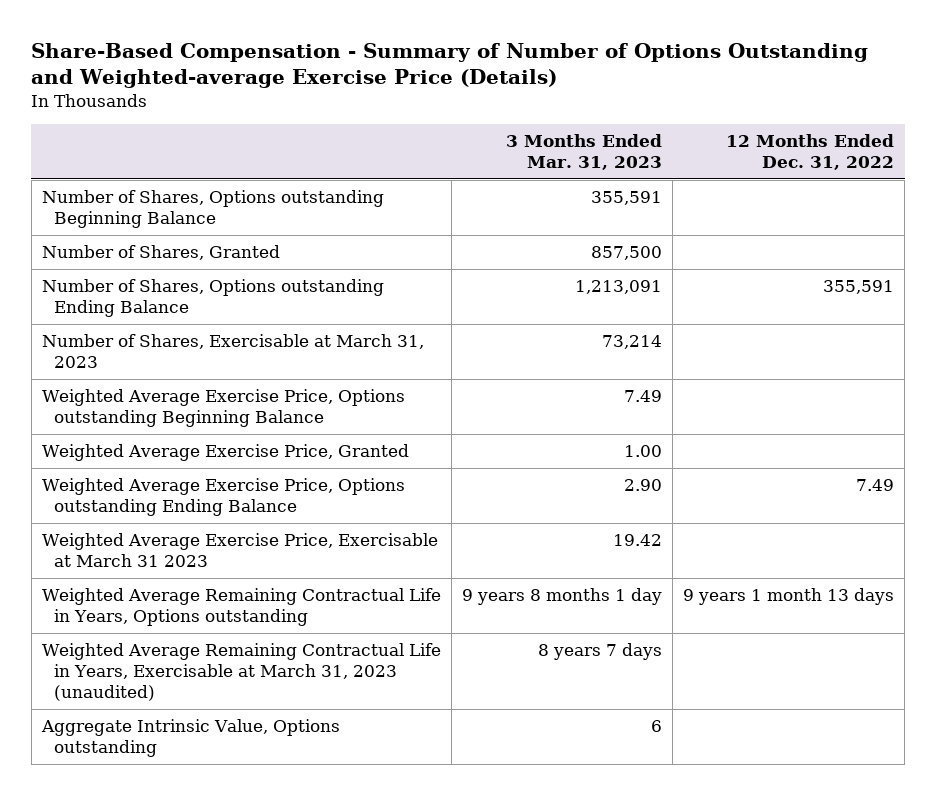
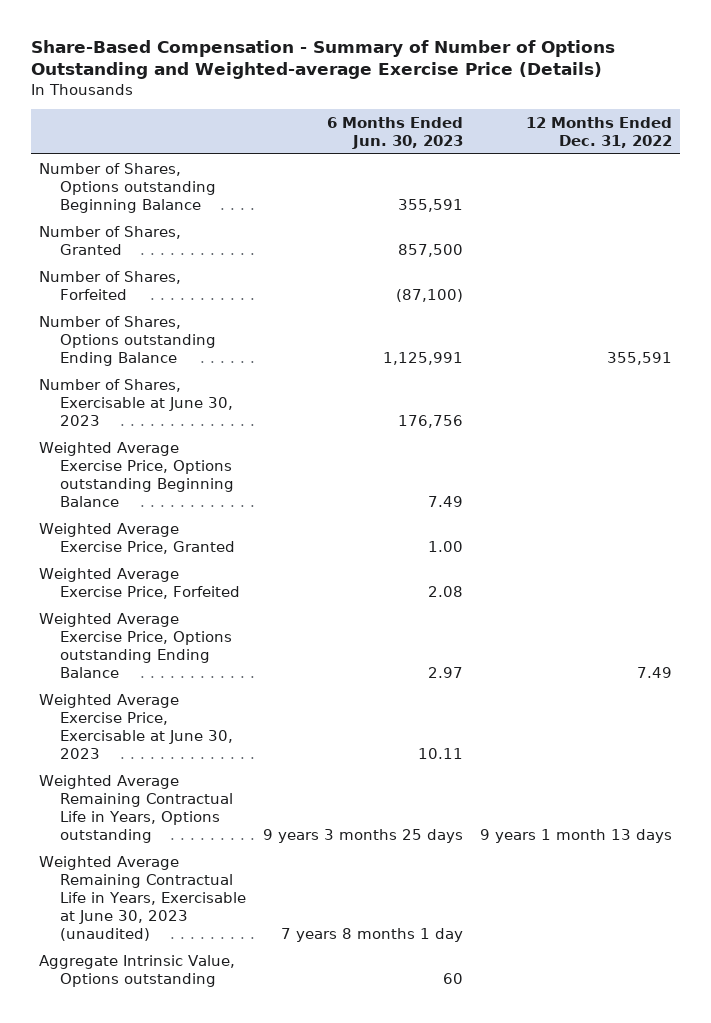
- | 3 Months Ended Mar. 31, 2023 | 12 Months Ended Dec. 31, 2022
+ | 6 Months Ended Jun. 30, 2023 | 12 Months Ended Dec. 31, 2022
+ Number of Shares, Forfeited | (87,100) |
- Number of Shares, Exercisable at March 31, 2023 | 73,214 |
+ Number of Shares, Exercisable at June 30, 2023 | 176,756 |
+ Weighted Average Exercise Price, Forfeited | 2.08 |
- Weighted Average Exercise Price, Exercisable at March 31 2023 | 19.42 |
+ Weighted Average Exercise Price, Exercisable at June 30, 2023 | 10.11 |
- Weighted Average Remaining Contractual Life in Years, Exercisable at March 31, 2023 (unaudited) | 8 years 7 days |
+ Weighted Average Remaining Contractual Life in Years, Exercisable at June 30, 2023 (unaudited) | 7 years 8 months 1 day |

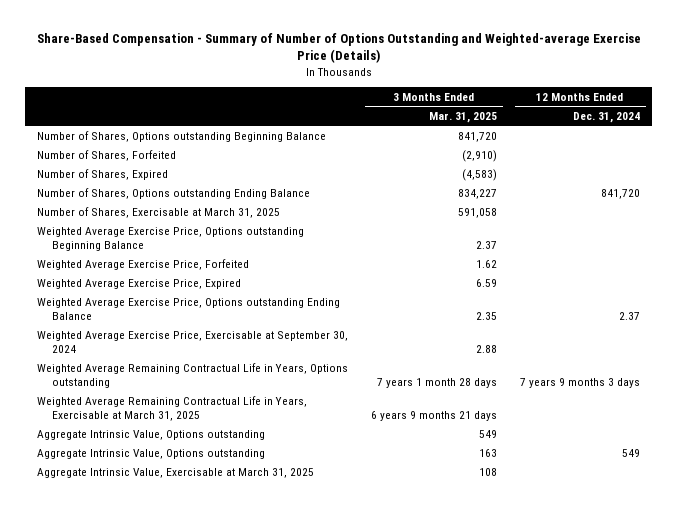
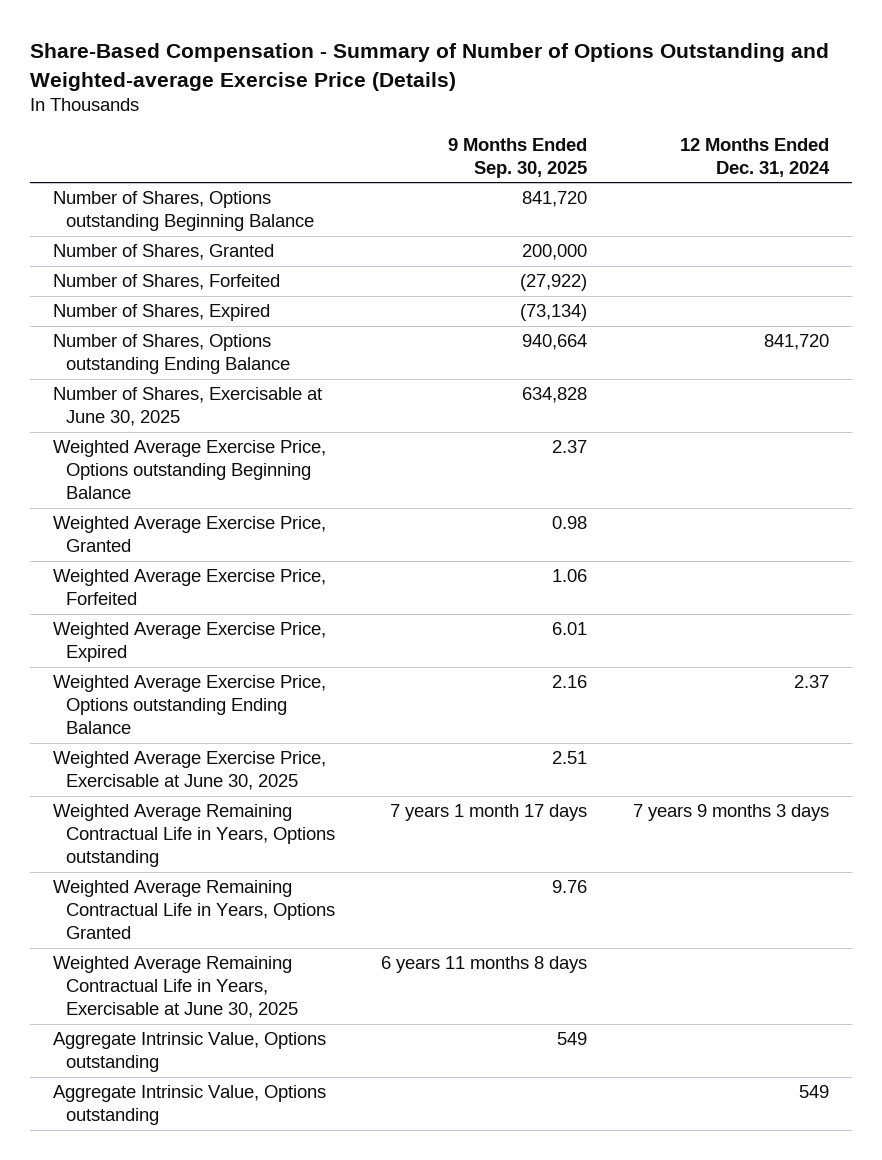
- | 3 Months Ended Mar. 31, 2025 | 12 Months Ended Dec. 31, 2024
+ | 9 Months Ended Sep. 30, 2025 | 12 Months Ended Dec. 31, 2024
+ Number of Shares, Granted | 200,000 |
- Number of Shares, Exercisable at March 31, 2025 | 591,058 |
+ Number of Shares, Exercisable at June 30, 2025 | 634,828 |
+ Weighted Average Exercise Price, Granted | 0.98 |
- Weighted Average Exercise Price, Exercisable at September 30, 2024 | 2.88 |
+ Weighted Average Exercise Price, Exercisable at June 30, 2025 | 2.51 |
- Weighted Average Remaining Contractual Life in Years, Exercisable at March 31, 2025 | 6 years 9 months 21 days |
+ Weighted Average Remaining Contractual Life in Years, Options Granted | 9.76 |
+ Weighted Average Remaining Contractual Life in Years, Exercisable at June 30, 2025 | 6 years 11 months 8 days |
- Aggregate Intrinsic Value, Exercisable at March 31, 2025 | 108 |

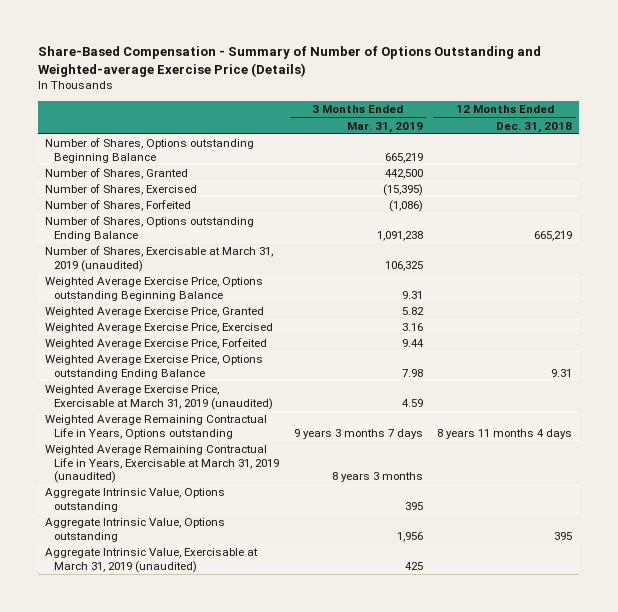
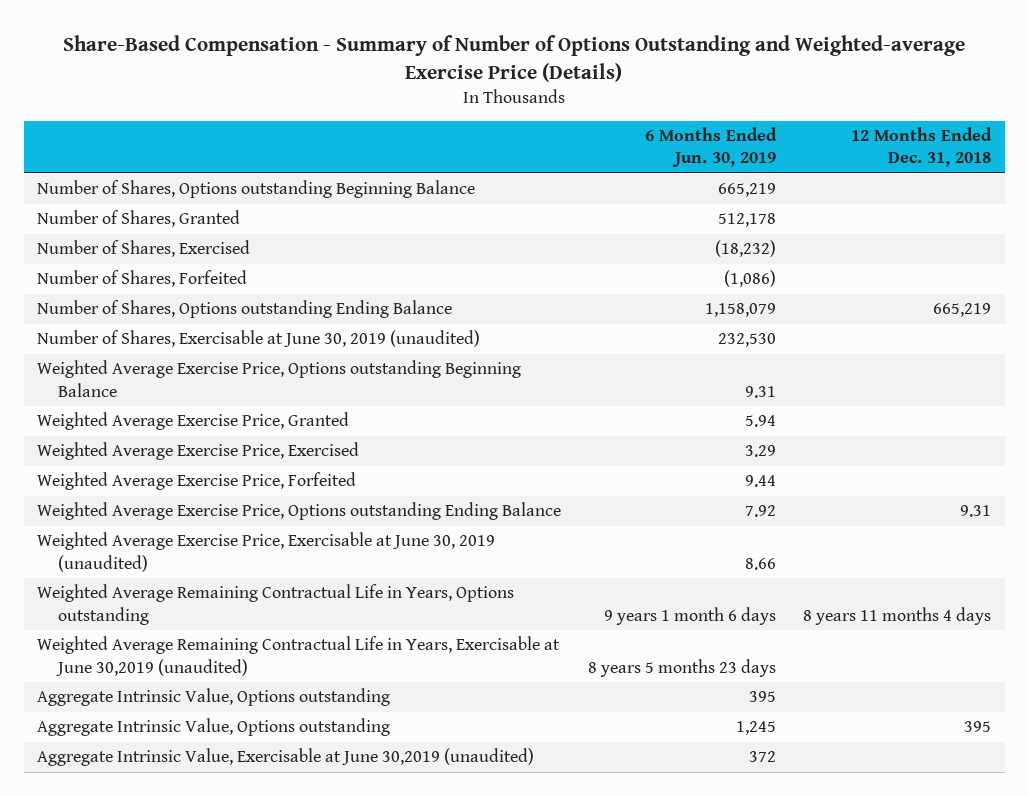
- | 3 Months Ended Mar. 31, 2019 | 12 Months Ended Dec. 31, 2018
+ | 6 Months Ended Jun. 30, 2019 | 12 Months Ended Dec. 31, 2018
- Number of Shares, Exercisable at March 31, 2019 (unaudited) | 106,325 |
+ Number of Shares, Exercisable at June 30, 2019 (unaudited) | 232,530 |
- Weighted Average Exercise Price, Exercisable at March 31, 2019 (unaudited) | 4.59 |
+ Weighted Average Exercise Price, Exercisable at June 30, 2019 (unaudited) | 8.66 |
- Weighted Average Remaining Contractual Life in Years, Exercisable at March 31, 2019 (unaudited) | 8 years 3 months |
+ Weighted Average Remaining Contractual Life in Years, Exercisable at June 30,2019 (unaudited) | 8 years 5 months 23 days |
- Aggregate Intrinsic Value, Exercisable at March 31, 2019 (unaudited) | 425 |
+ Aggregate Intrinsic Value, Exercisable at June 30,2019 (unaudited) | 372 |

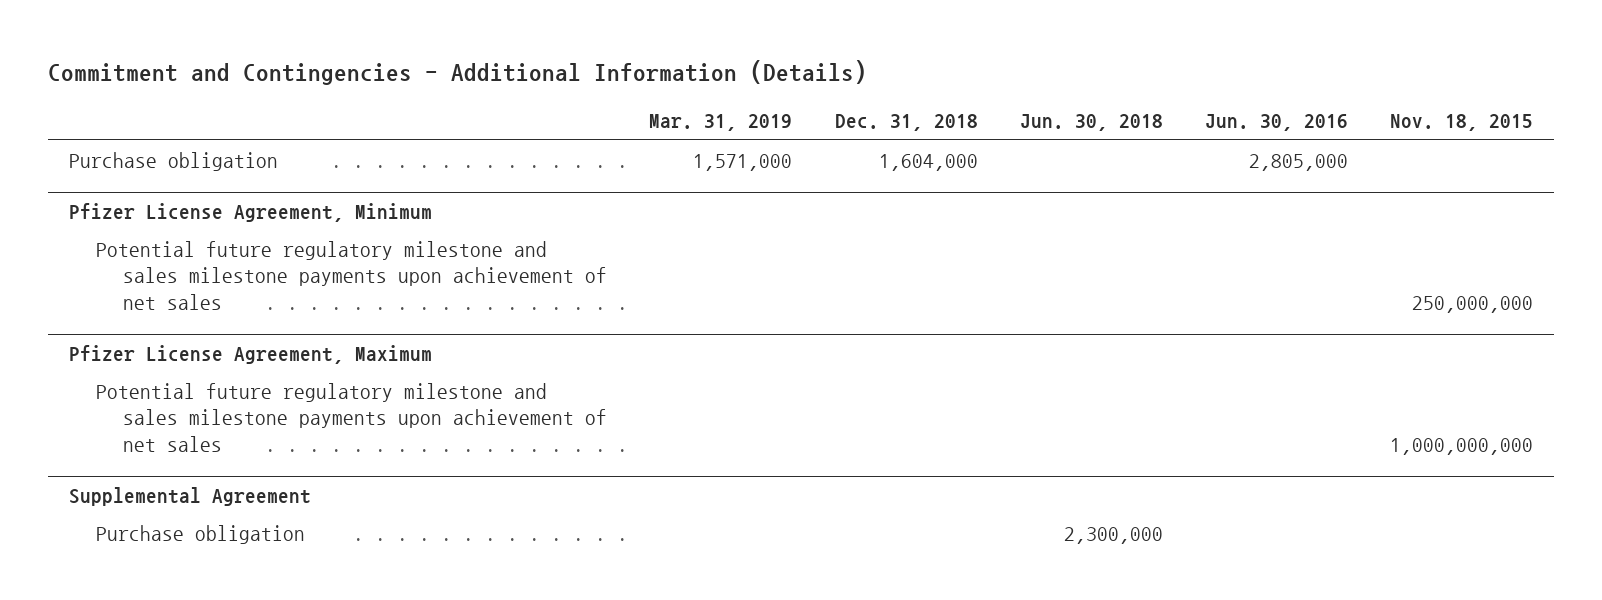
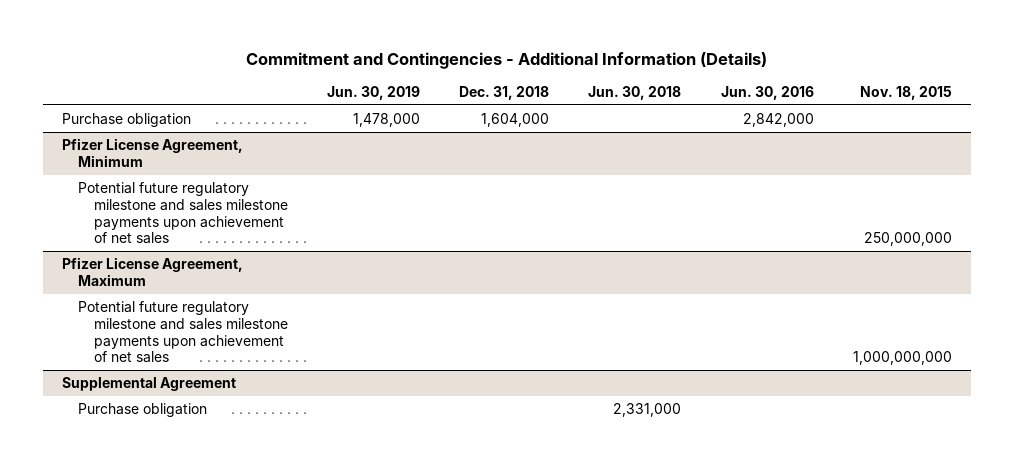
- | Mar. 31, 2019 | Dec. 31, 2018 | Jun. 30, 2018 | Jun. 30, 2016 | Nov. 18, 2015
+ | Jun. 30, 2019 | Dec. 31, 2018 | Jun. 30, 2018 | Jun. 30, 2016 | Nov. 18, 2015
- Purchase obligation | 1,571,000 | 1,604,000 | | 2,805,000 |
+ Purchase obligation | 1,478,000 | 1,604,000 | | 2,842,000 |
@ Supplemental Agreement
- Purchase obligation | | | 2,300,000 | |
+ Purchase obligation | | | 2,331,000 | |

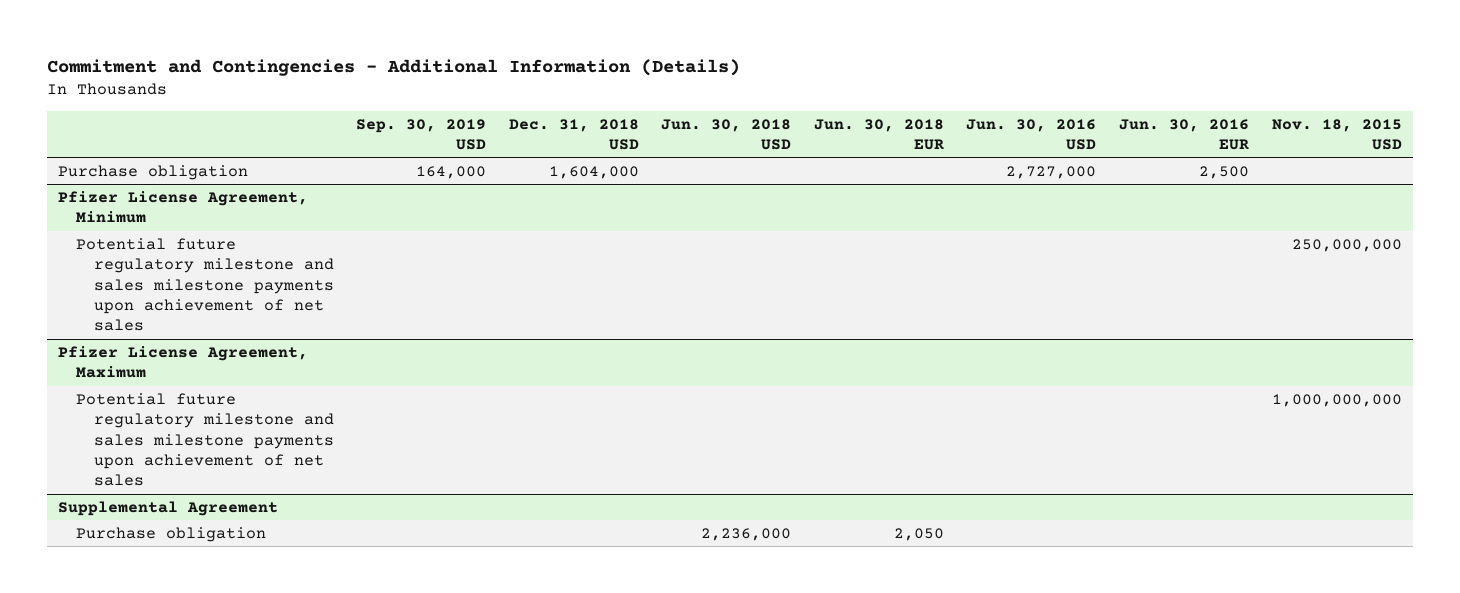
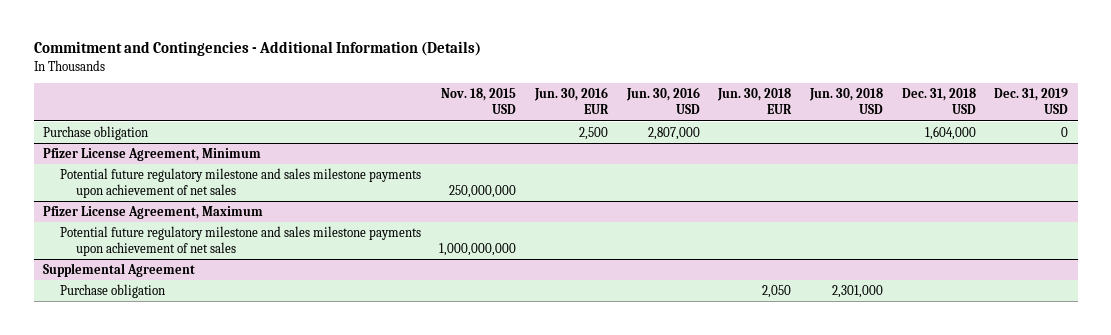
- | Sep. 30, 2019 USD | Dec. 31, 2018 USD | Jun. 30, 2018 USD | Jun. 30, 2018 EUR | Jun. 30, 2016 USD | Jun. 30, 2016 EUR | Nov. 18, 2015 USD
+ | Nov. 18, 2015 USD | Jun. 30, 2016 EUR | Jun. 30, 2016 USD | Jun. 30, 2018 EUR | Jun. 30, 2018 USD | Dec. 31, 2018 USD | Dec. 31, 2019 USD
- Purchase obligation | 164,000 | 1,604,000 | | | 2,727,000 | 2,500 |
+ Purchase obligation | | 2,500 | 2,807,000 | | | 1,604,000 | 0
@ Supplemental Agreement
- Purchase obligation | | | 2,236,000 | 2,050 | | |
+ Purchase obligation | | | | 2,050 | 2,301,000 | |

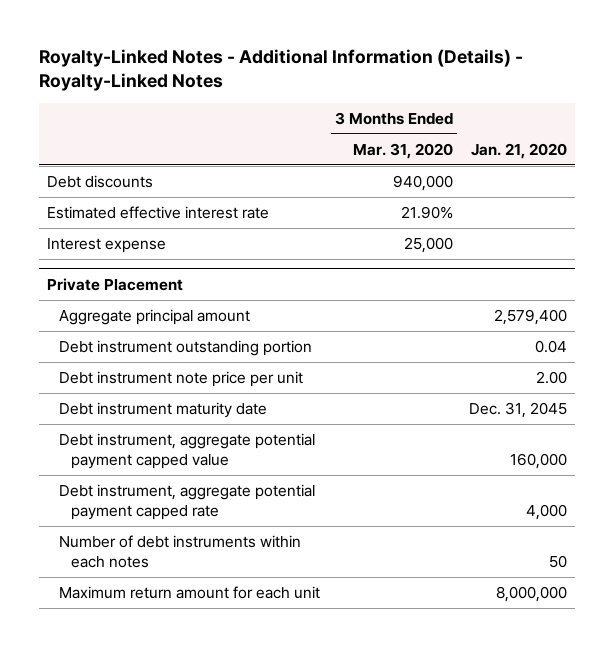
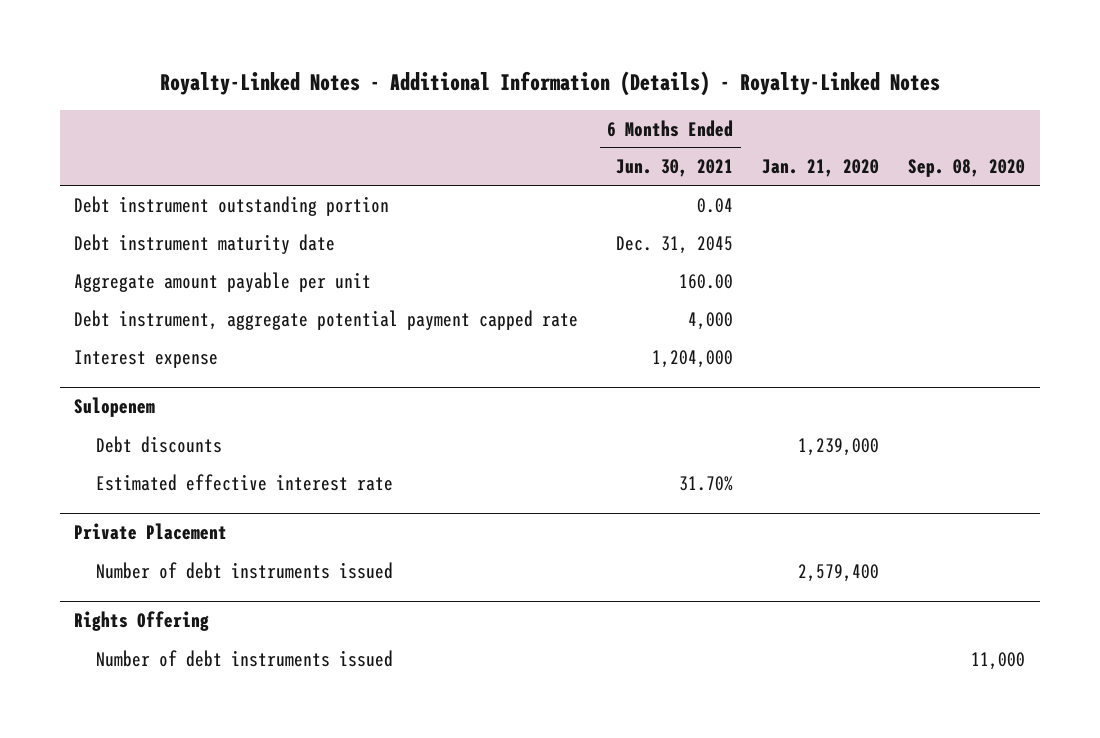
- | 3 Months Ended Mar. 31, 2020 | Jan. 21, 2020
+ | 6 Months Ended Jun. 30, 2021 | Jan. 21, 2020 | Sep. 08, 2020
- Debt discounts | 940,000 |
- Estimated effective interest rate | 21.90% |
+ Debt instrument outstanding portion | 0.04 | |
+ Debt instrument maturity date | Dec. 31, 2045 | |
+ Aggregate amount payable per unit | 160.00 | |
+ Debt instrument, aggregate potential payment capped rate | 4,000 | |
+ Sulopenem
+ Debt discounts | | 1,239,000 |
+ Estimated effective interest rate | 31.70% | |
@ Private Placement
- Aggregate principal amount | | 2,579,400
- Debt instrument outstanding portion | | 0.04
- Debt instrument note price per unit | | 2.00
- Debt instrument maturity date | | Dec. 31, 2045
- Debt instrument, aggregate potential payment capped value | | 160,000
- Debt instrument, aggregate potential payment capped rate | | 4,000
- Number of debt instruments within each notes | | 50
- Maximum return amount for each unit | | 8,000,000
+ Number of debt instruments issued | | 2,579,400 |
+ Rights Offering
+ Number of debt instruments issued | | | 11,000

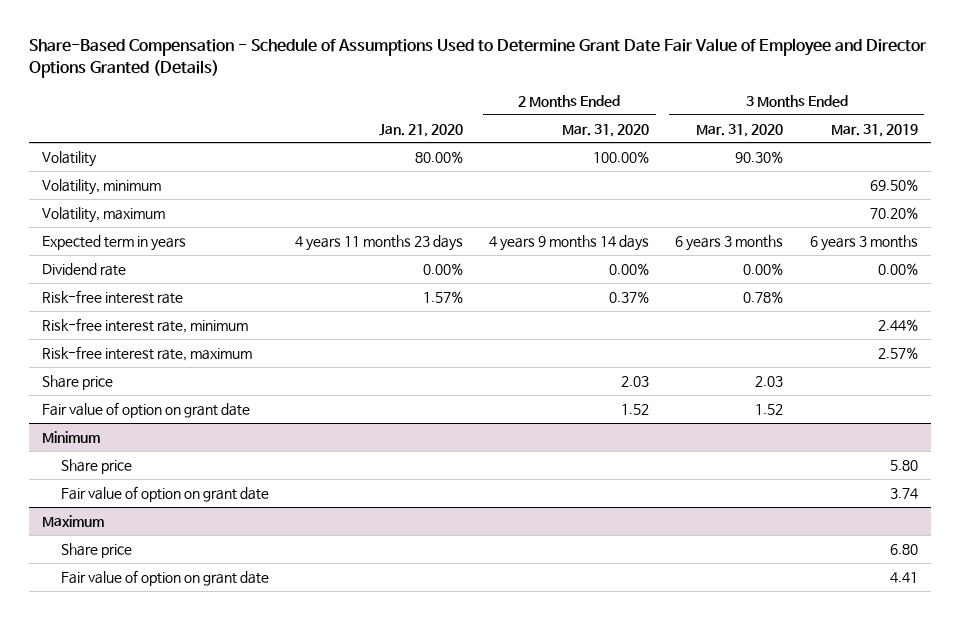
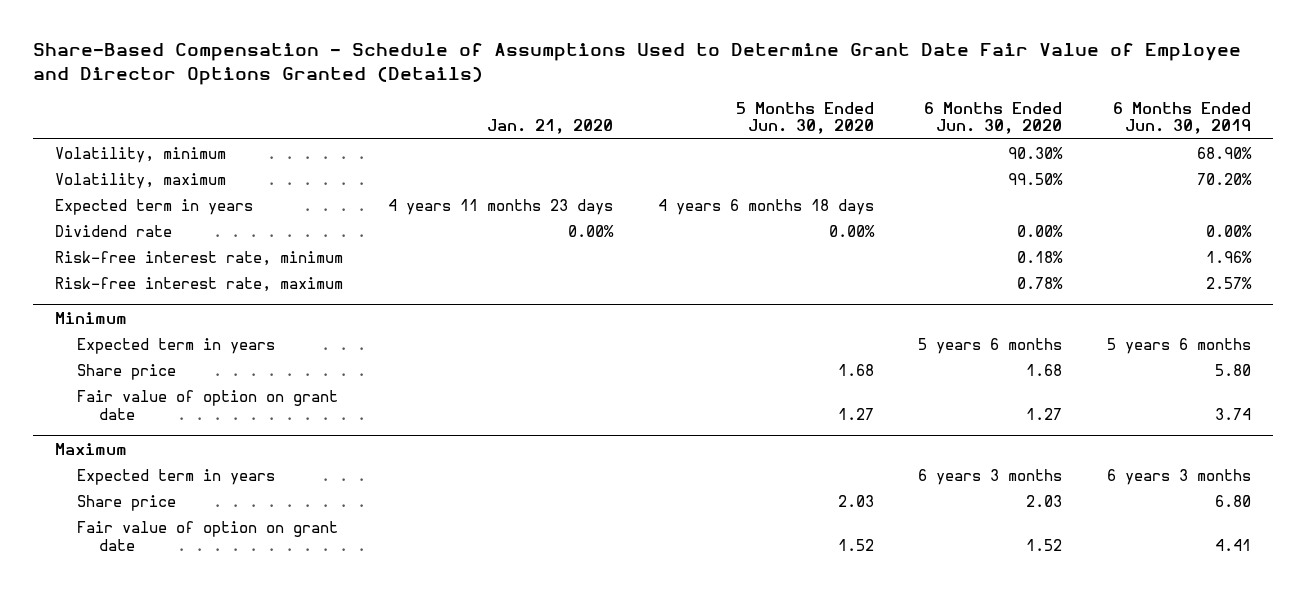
- | Jan. 21, 2020 | 2 Months Ended Mar. 31, 2020 | 3 Months Ended Mar. 31, 2020 | 3 Months Ended Mar. 31, 2019
+ | Jan. 21, 2020 | 5 Months Ended Jun. 30, 2020 | 6 Months Ended Jun. 30, 2020 | 6 Months Ended Jun. 30, 2019
- Volatility | 80.00% | 100.00% | 90.30% |
- Risk-free interest rate | 1.57% | 0.37% | 0.78% |
- Share price | | 2.03 | 2.03 |
- Fair value of option on grant date | | 1.52 | 1.52 |
@ Minimum
+ Expected term in years | | | 5 years 6 months | 5 years 6 months
@ Maximum
+ Expected term in years | | | 6 years 3 months | 6 years 3 months

